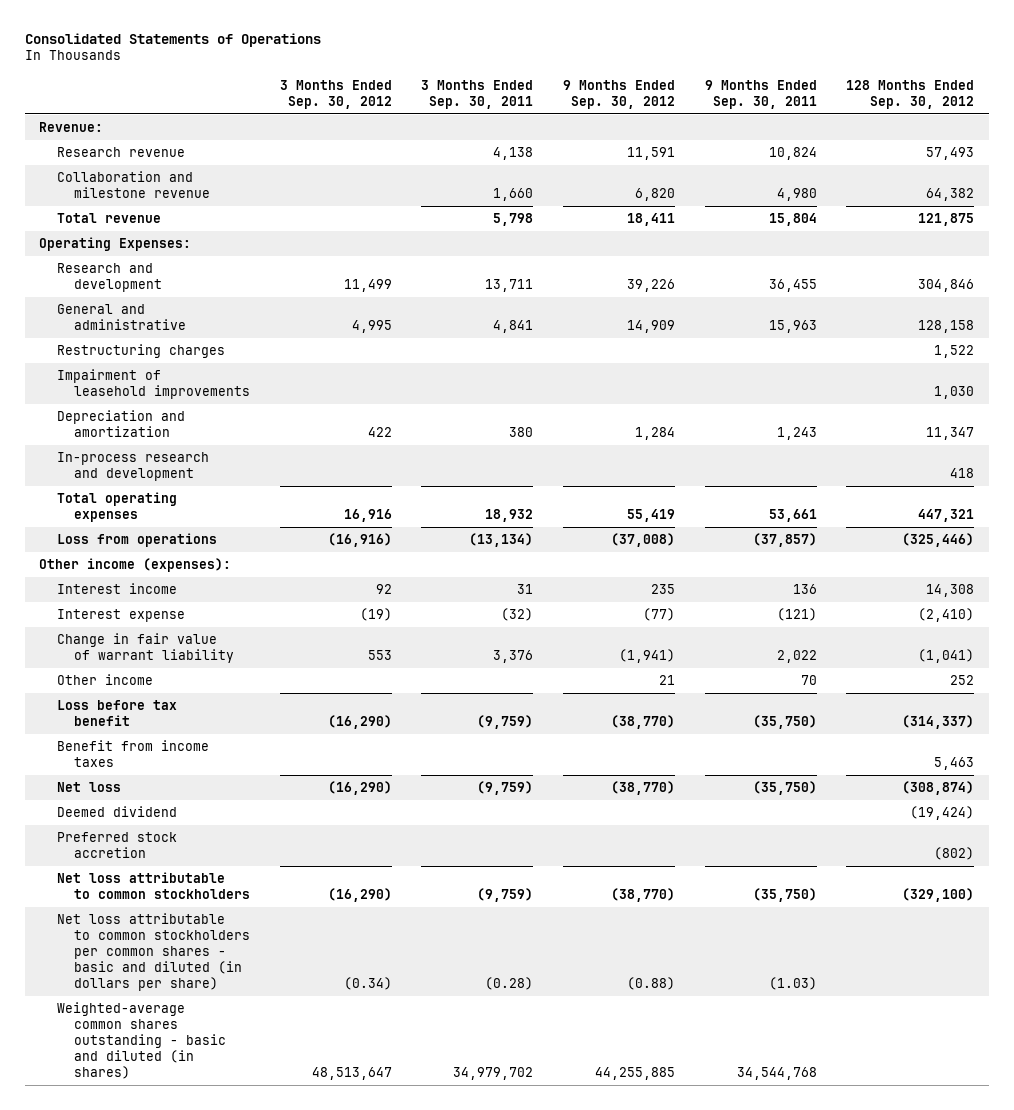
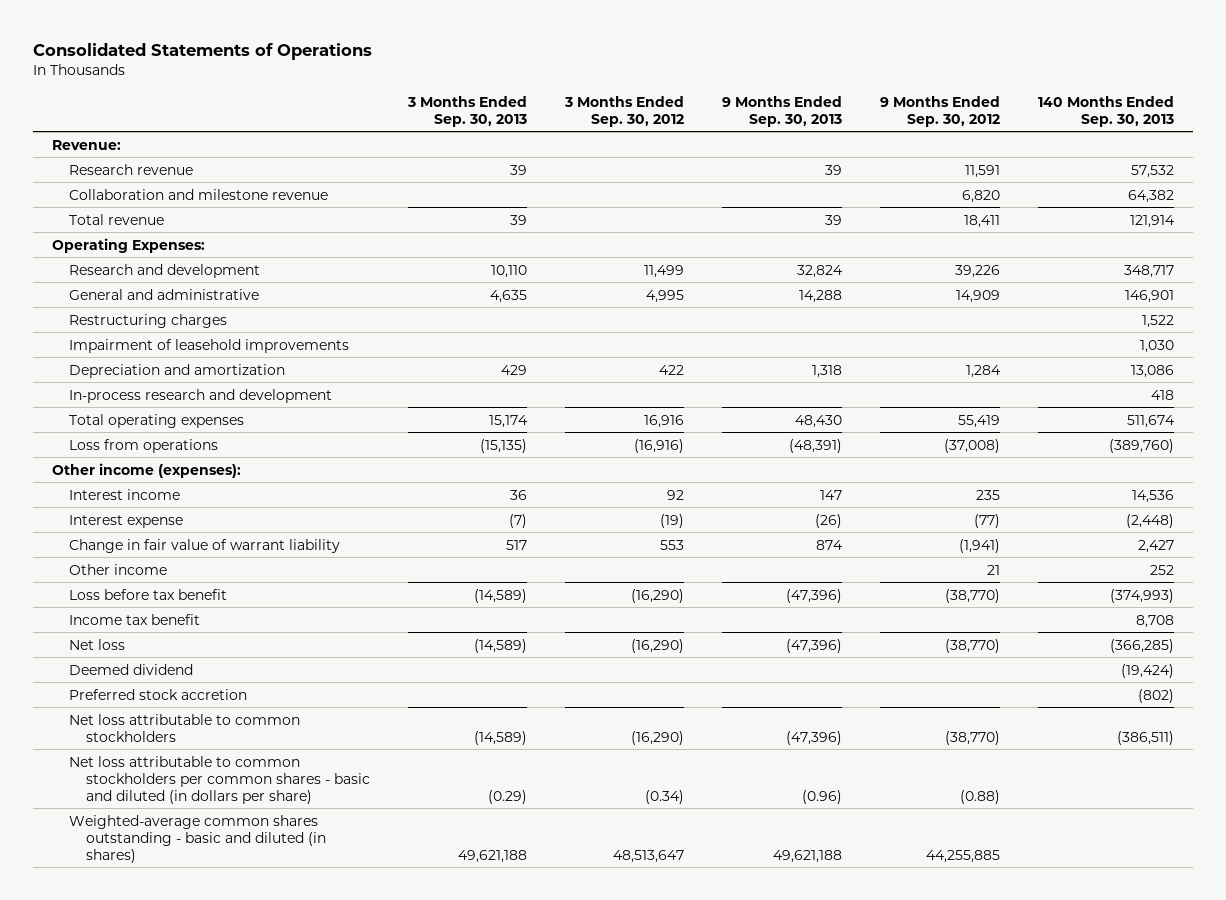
- | 3 Months Ended Sep. 30, 2012 | 3 Months Ended Sep. 30, 2011 | 9 Months Ended Sep. 30, 2012 | 9 Months Ended Sep. 30, 2011 | 128 Months Ended Sep. 30, 2012
+ | 3 Months Ended Sep. 30, 2013 | 3 Months Ended Sep. 30, 2012 | 9 Months Ended Sep. 30, 2013 | 9 Months Ended Sep. 30, 2012 | 140 Months Ended Sep. 30, 2013
- Benefit from income taxes | | | | | 5,463
+ Income tax benefit | | | | | 8,708

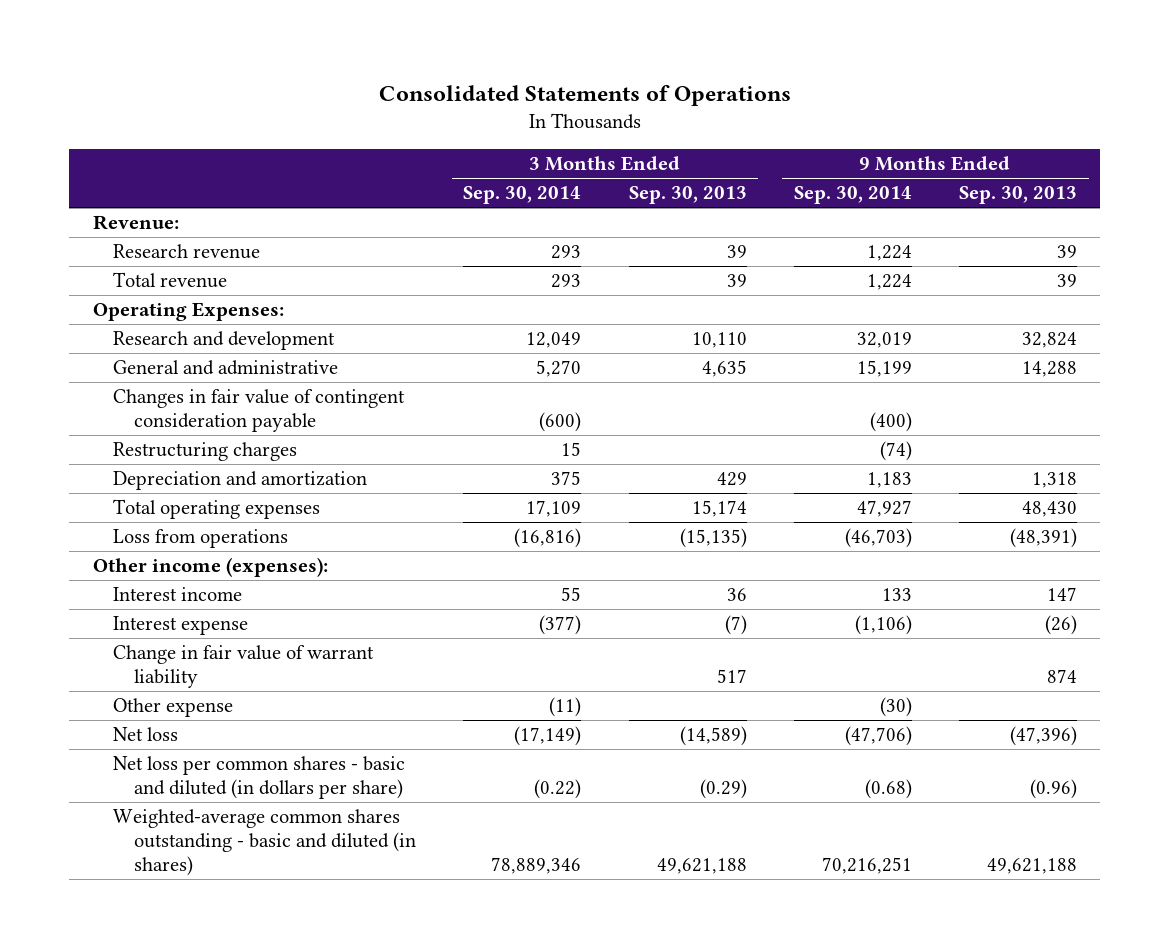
- | 3 Months Ended Sep. 30, 2013 | 3 Months Ended Sep. 30, 2012 | 9 Months Ended Sep. 30, 2013 | 9 Months Ended Sep. 30, 2012 | 140 Months Ended Sep. 30, 2013
+ | 3 Months Ended Sep. 30, 2014 | 3 Months Ended Sep. 30, 2013 | 9 Months Ended Sep. 30, 2014 | 9 Months Ended Sep. 30, 2013
- Collaboration and milestone revenue | | | | 6,820 | 64,382
+ Changes in fair value of contingent consideration payable | (600) | | (400) |
- Impairment of leasehold improvements | | | | | 1,030
- In-process research and development | | | | | 418
- Other income | | | | 21 | 252
- Loss before tax benefit | (14,589) | (16,290) | (47,396) | (38,770) | (374,993)
- Income tax benefit | | | | | 8,708
+ Other expense | (11) | | (30) |
- Deemed dividend | | | | | (19,424)
- Preferred stock accretion | | | | | (802)
- Net loss attributable to common stockholders | (14,589) | (16,290) | (47,396) | (38,770) | (386,511)
- Net loss attributable to common stockholders per common shares - basic and diluted (in dollars per share) | (0.29) | (0.34) | (0.96) | (0.88) |
+ Net loss per common shares - basic and diluted (in dollars per share) | (0.22) | (0.29) | (0.68) | (0.96)

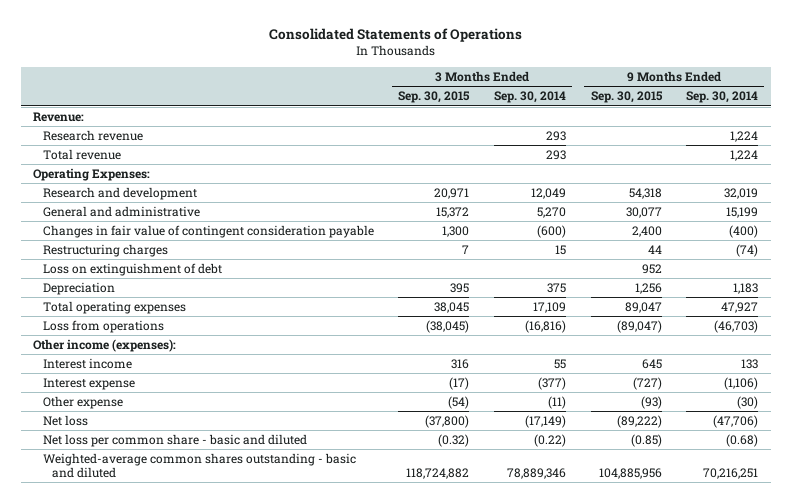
- | 3 Months Ended Sep. 30, 2014 | 3 Months Ended Sep. 30, 2013 | 9 Months Ended Sep. 30, 2014 | 9 Months Ended Sep. 30, 2013
+ | 3 Months Ended Sep. 30, 2015 | 3 Months Ended Sep. 30, 2014 | 9 Months Ended Sep. 30, 2015 | 9 Months Ended Sep. 30, 2014
- Depreciation and amortization | 375 | 429 | 1,183 | 1,318
+ Loss on extinguishment of debt | | | 952 |
+ Depreciation | 395 | 375 | 1,256 | 1,183
- Change in fair value of warrant liability | | 517 | | 874
- Net loss per common shares - basic and diluted (in dollars per share) | (0.22) | (0.29) | (0.68) | (0.96)
- Weighted-average common shares outstanding - basic and diluted (in shares) | 78,889,346 | 49,621,188 | 70,216,251 | 49,621,188
+ Net loss per common share - basic and diluted | (0.32) | (0.22) | (0.85) | (0.68)
+ Weighted-average common shares outstanding - basic and diluted | 118,724,882 | 78,889,346 | 104,885,956 | 70,216,251

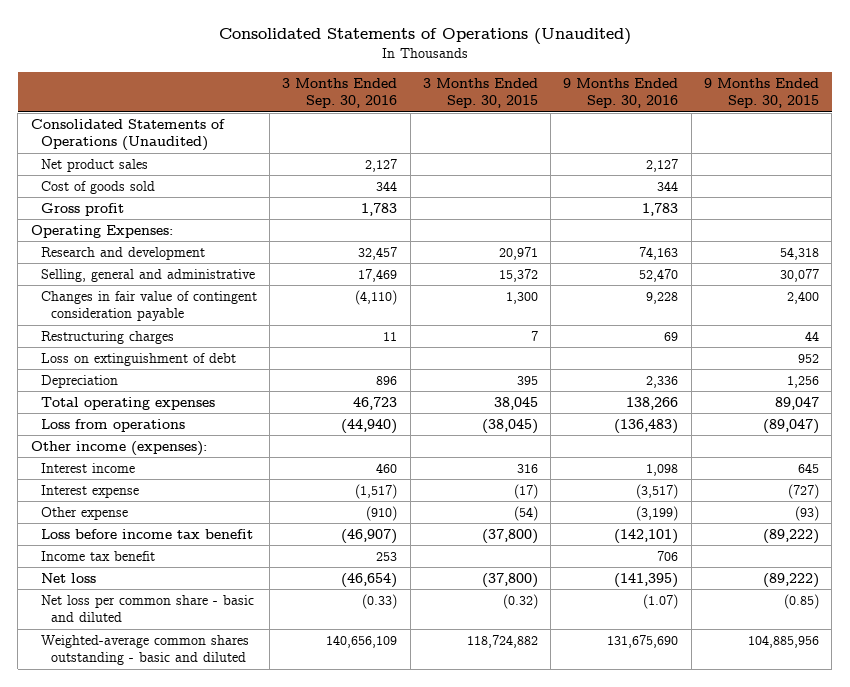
- Consolidated Statements of Operations
+ Consolidated Statements of Operations (Unaudited)
- | 3 Months Ended Sep. 30, 2015 | 3 Months Ended Sep. 30, 2014 | 9 Months Ended Sep. 30, 2015 | 9 Months Ended Sep. 30, 2014
+ | 3 Months Ended Sep. 30, 2016 | 3 Months Ended Sep. 30, 2015 | 9 Months Ended Sep. 30, 2016 | 9 Months Ended Sep. 30, 2015
- Revenue:
- Research revenue | | 293 | | 1,224
- Total revenue | | 293 | | 1,224
+ Consolidated Statements of Operations (Unaudited)
+ Net product sales | 2,127 | | 2,127 |
+ Cost of goods sold | 344 | | 344 |
+ Gross profit | 1,783 | | 1,783 |
- General and administrative | 15,372 | 5,270 | 30,077 | 15,199
+ Selling, general and administrative | 17,469 | 15,372 | 52,470 | 30,077
+ Loss before income tax benefit | (46,907) | (37,800) | (142,101) | (89,222)
+ Income tax benefit | 253 | | 706 |

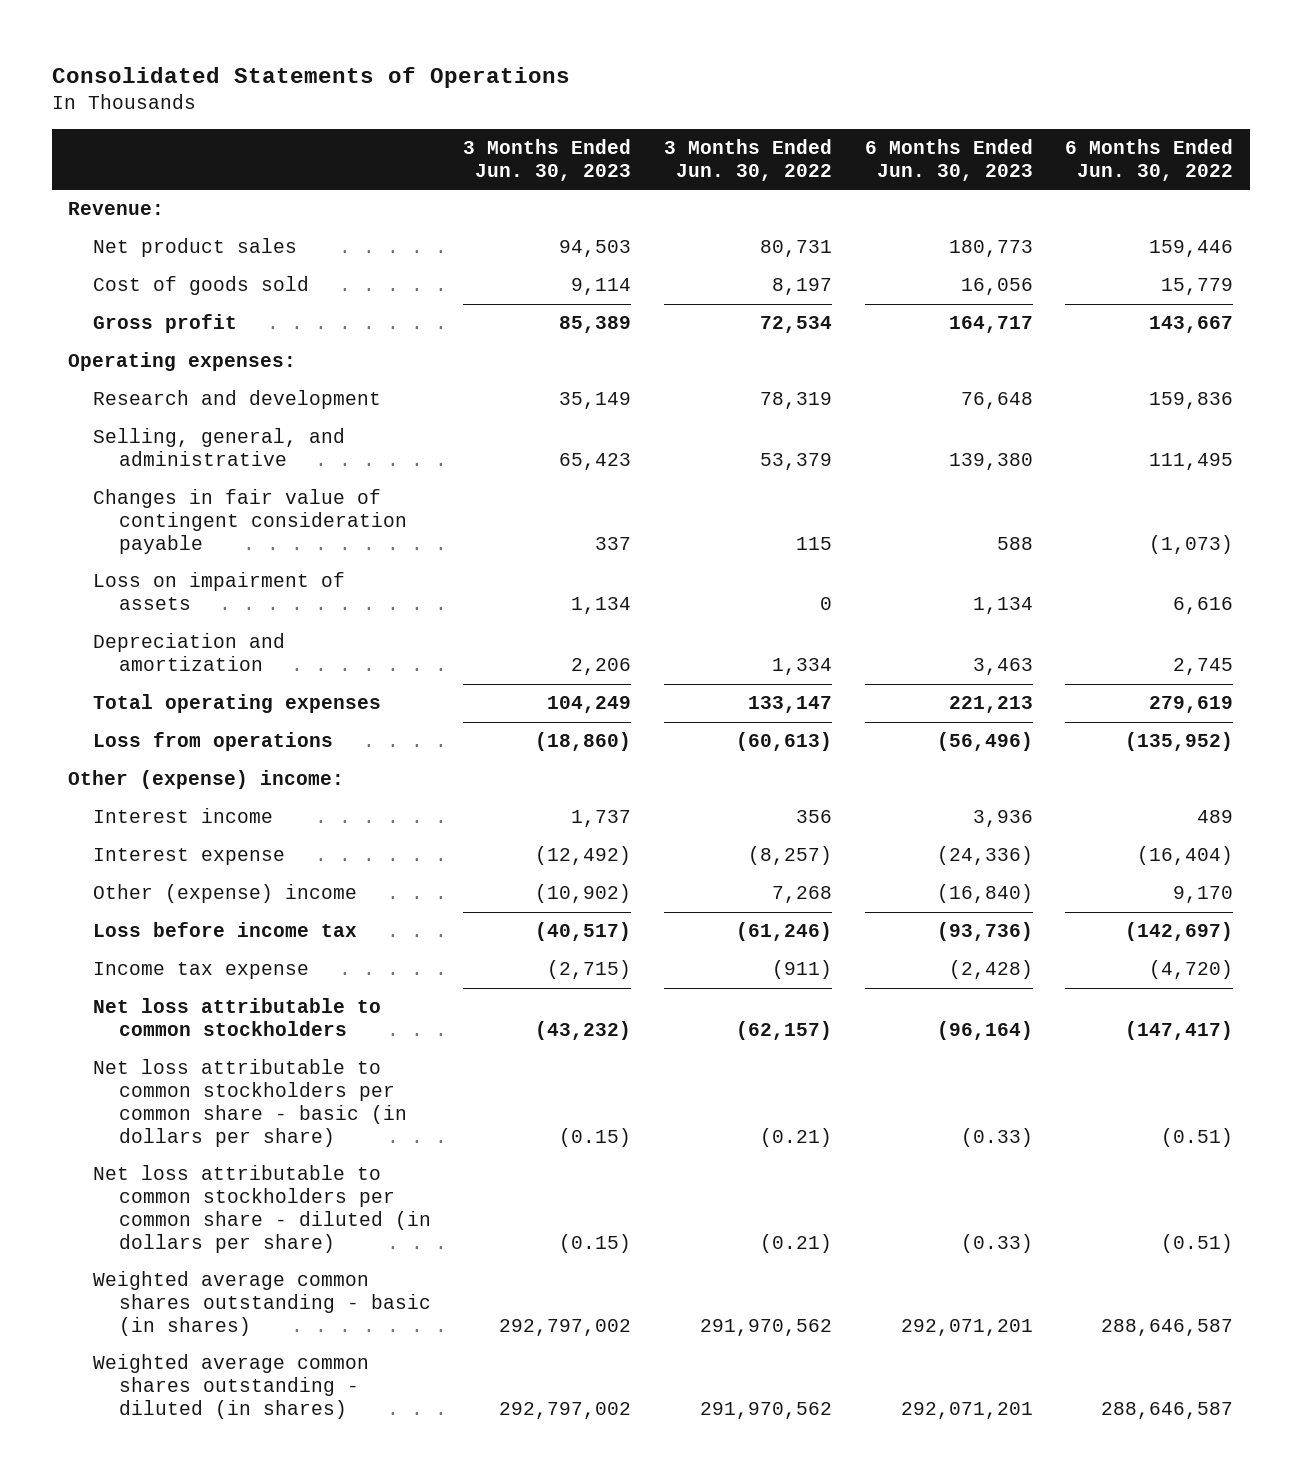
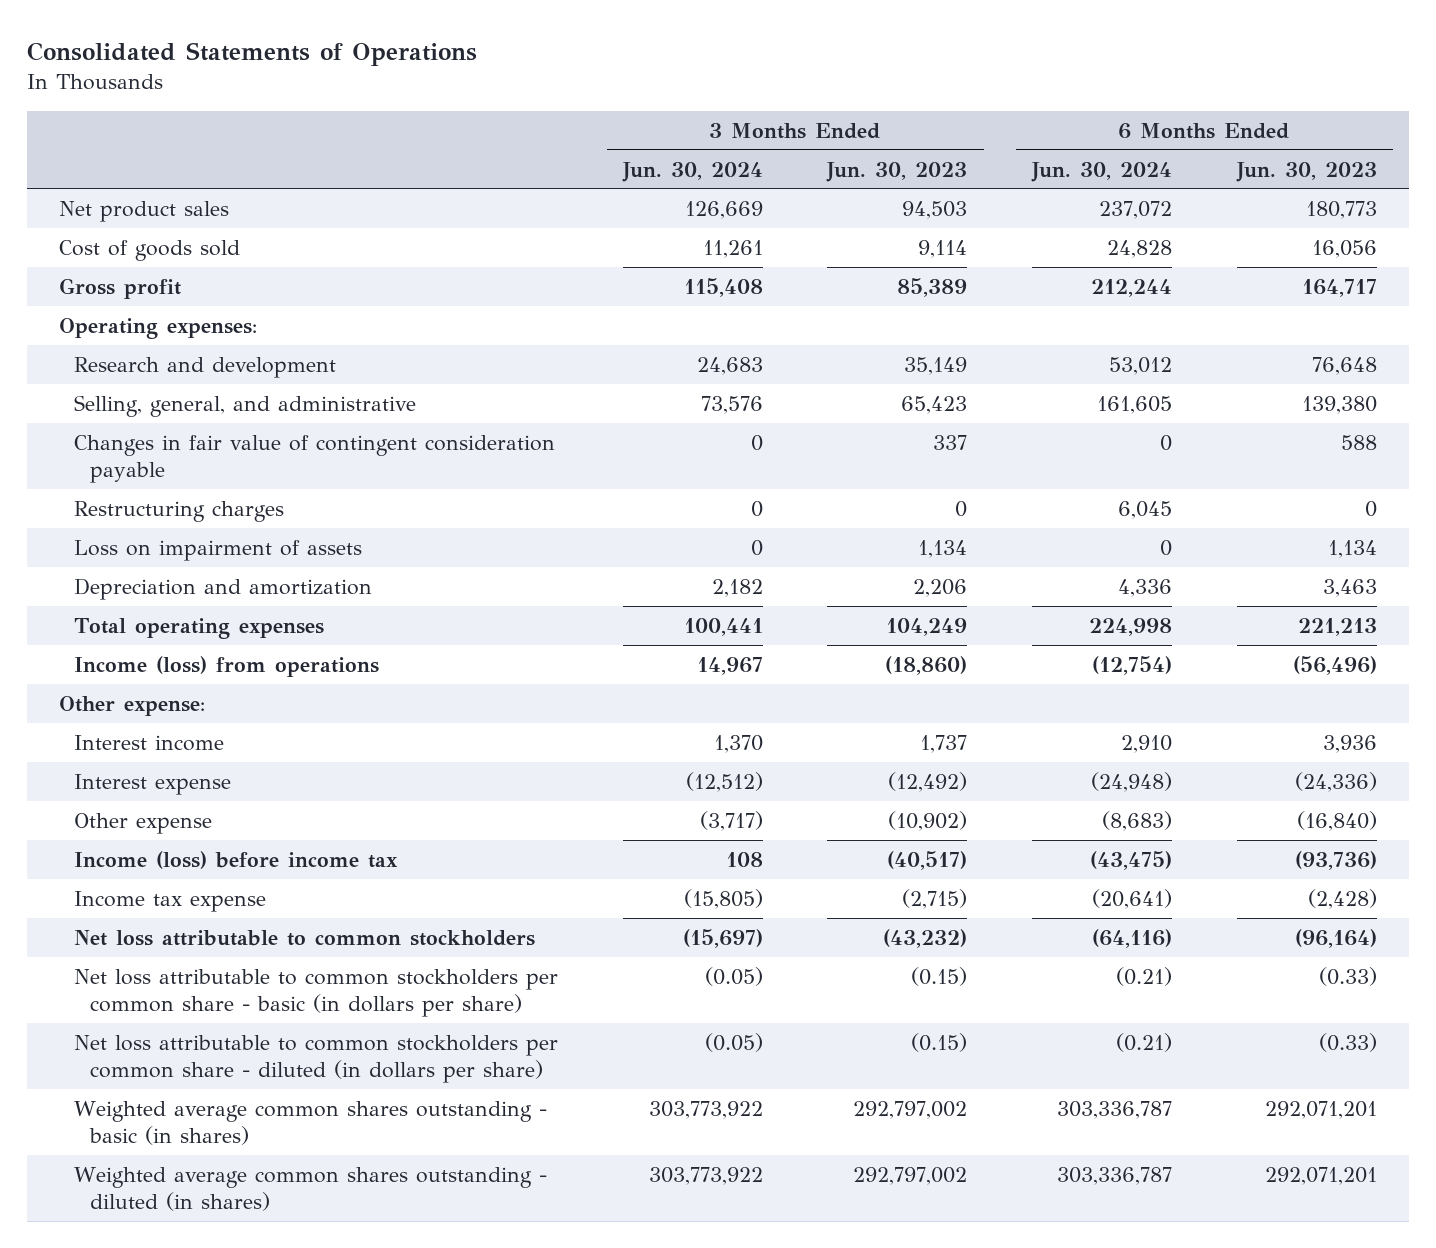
- | 3 Months Ended Jun. 30, 2023 | 3 Months Ended Jun. 30, 2022 | 6 Months Ended Jun. 30, 2023 | 6 Months Ended Jun. 30, 2022
+ | 3 Months Ended Jun. 30, 2024 | 3 Months Ended Jun. 30, 2023 | 6 Months Ended Jun. 30, 2024 | 6 Months Ended Jun. 30, 2023
- Revenue:
+ Restructuring charges | 0 | 0 | 6,045 | 0
- Loss from operations | (18,860) | (60,613) | (56,496) | (135,952)
- Other (expense) income:
+ Income (loss) from operations | 14,967 | (18,860) | (12,754) | (56,496)
+ Other expense:
- Other (expense) income | (10,902) | 7,268 | (16,840) | 9,170
- Loss before income tax | (40,517) | (61,246) | (93,736) | (142,697)
+ Other expense | (3,717) | (10,902) | (8,683) | (16,840)
+ Income (loss) before income tax | 108 | (40,517) | (43,475) | (93,736)

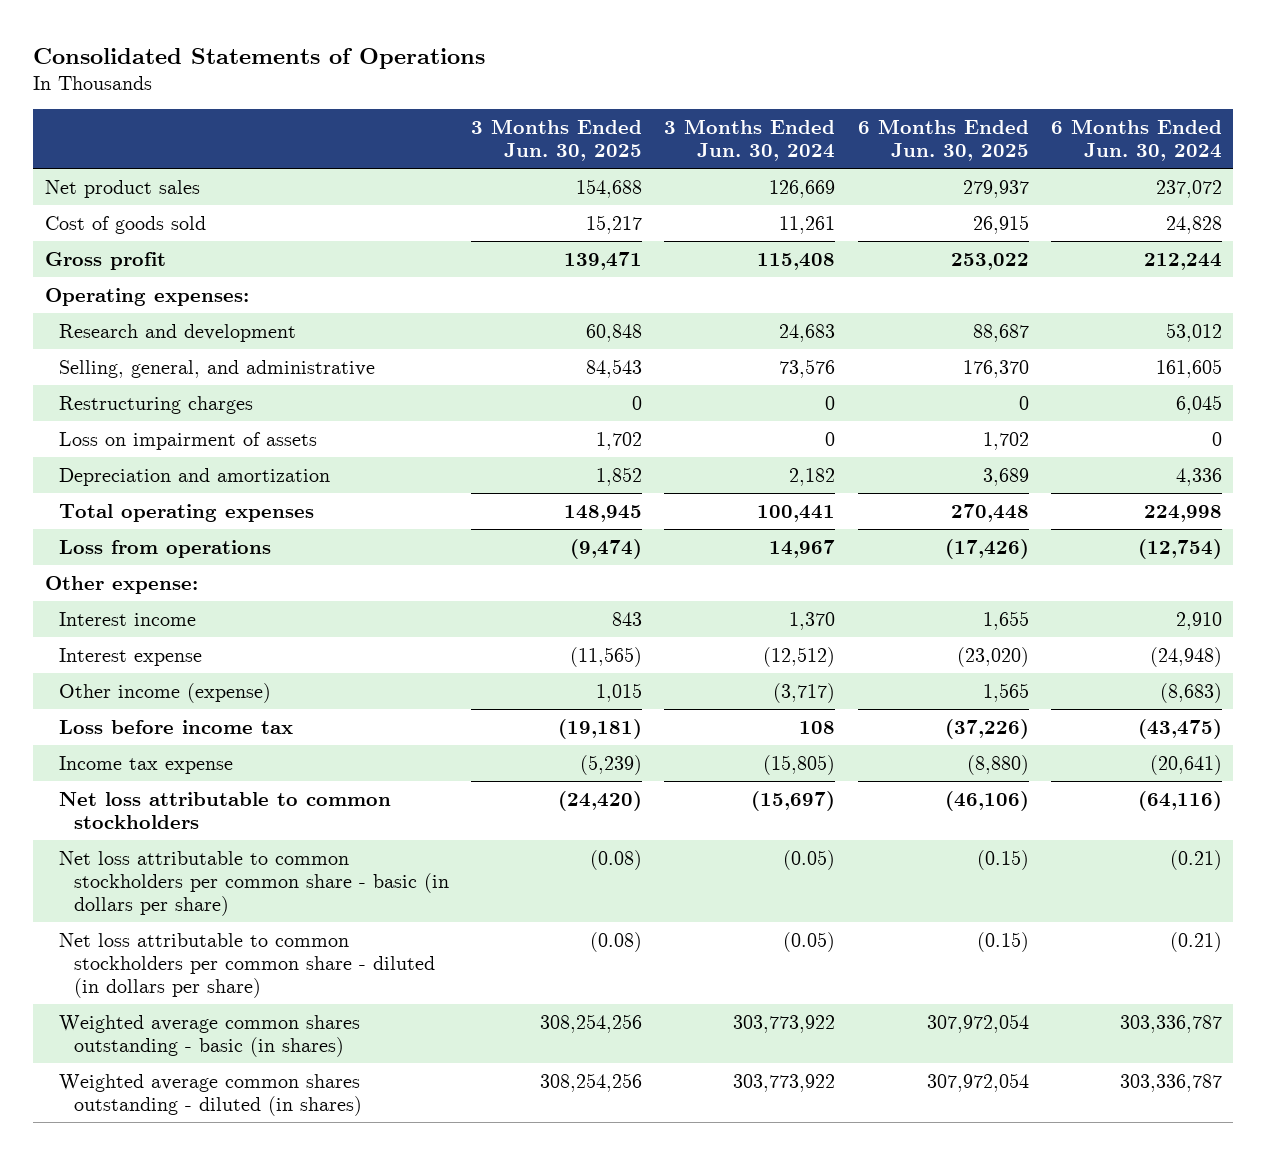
- | 3 Months Ended Jun. 30, 2024 | 3 Months Ended Jun. 30, 2023 | 6 Months Ended Jun. 30, 2024 | 6 Months Ended Jun. 30, 2023
+ | 3 Months Ended Jun. 30, 2025 | 3 Months Ended Jun. 30, 2024 | 6 Months Ended Jun. 30, 2025 | 6 Months Ended Jun. 30, 2024
- Changes in fair value of contingent consideration payable | 0 | 337 | 0 | 588
- Income (loss) from operations | 14,967 | (18,860) | (12,754) | (56,496)
+ Loss from operations | (9,474) | 14,967 | (17,426) | (12,754)
- Other expense | (3,717) | (10,902) | (8,683) | (16,840)
- Income (loss) before income tax | 108 | (40,517) | (43,475) | (93,736)
+ Other income (expense) | 1,015 | (3,717) | 1,565 | (8,683)
+ Loss before income tax | (19,181) | 108 | (37,226) | (43,475)

